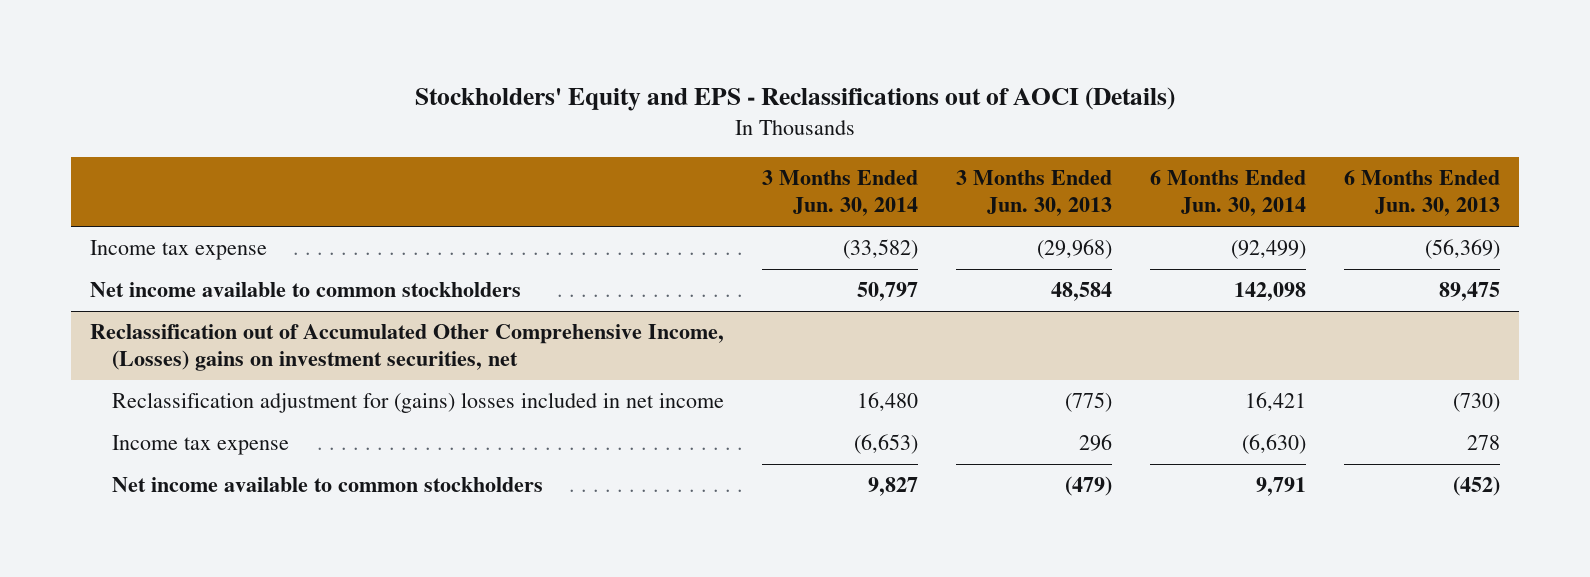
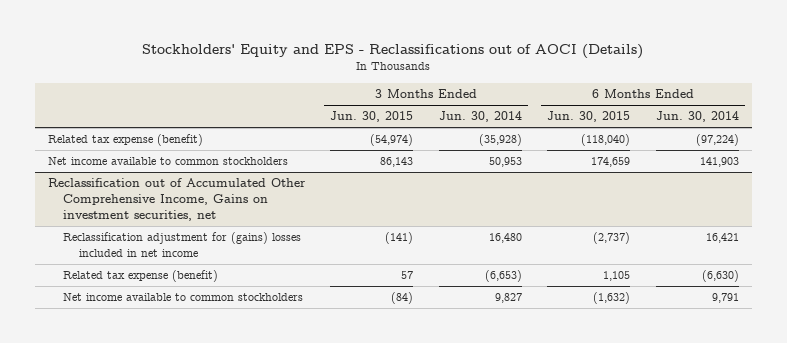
- | 3 Months Ended Jun. 30, 2014 | 3 Months Ended Jun. 30, 2013 | 6 Months Ended Jun. 30, 2014 | 6 Months Ended Jun. 30, 2013
+ | 3 Months Ended Jun. 30, 2015 | 3 Months Ended Jun. 30, 2014 | 6 Months Ended Jun. 30, 2015 | 6 Months Ended Jun. 30, 2014
- Income tax expense | (33,582) | (29,968) | (92,499) | (56,369)
- Net income available to common stockholders | 50,797 | 48,584 | 142,098 | 89,475
- Reclassification out of Accumulated Other Comprehensive Income, (Losses) gains on investment securities, net
+ Related tax expense (benefit) | (54,974) | (35,928) | (118,040) | (97,224)
+ Net income available to common stockholders | 86,143 | 50,953 | 174,659 | 141,903
+ Reclassification out of Accumulated Other Comprehensive Income, Gains on investment securities, net
- Income tax expense | (6,653) | 296 | (6,630) | 278
+ Related tax expense (benefit) | 57 | (6,653) | 1,105 | (6,630)

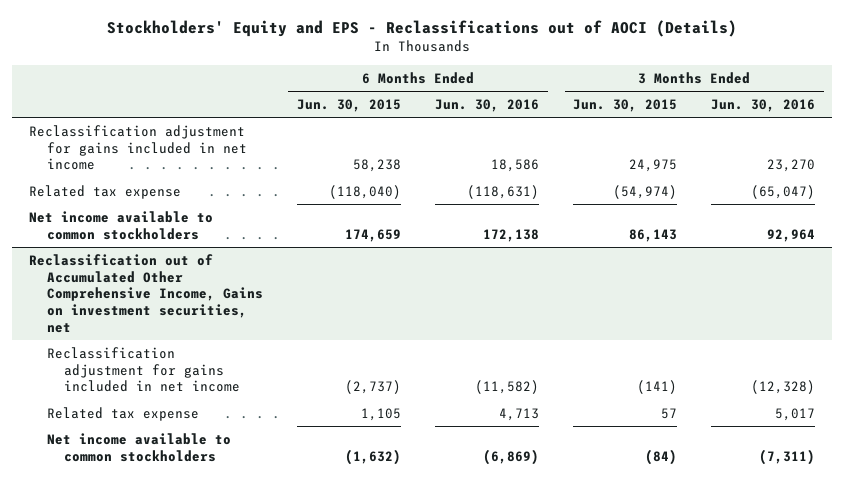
- | 3 Months Ended Jun. 30, 2015 | 3 Months Ended Jun. 30, 2014 | 6 Months Ended Jun. 30, 2015 | 6 Months Ended Jun. 30, 2014
+ | 6 Months Ended Jun. 30, 2015 | 6 Months Ended Jun. 30, 2016 | 3 Months Ended Jun. 30, 2015 | 3 Months Ended Jun. 30, 2016
- Related tax expense (benefit) | (54,974) | (35,928) | (118,040) | (97,224)
+ Reclassification adjustment for gains included in net income | 58,238 | 18,586 | 24,975 | 23,270
+ Related tax expense | (118,040) | (118,631) | (54,974) | (65,047)
@ Reclassification out of Accumulated Other Comprehensive Income, Gains on investment securities, net
- Reclassification adjustment for (gains) losses included in net income | (141) | 16,480 | (2,737) | 16,421
- Related tax expense (benefit) | 57 | (6,653) | 1,105 | (6,630)
+ Reclassification adjustment for gains included in net income | (2,737) | (11,582) | (141) | (12,328)
+ Related tax expense | 1,105 | 4,713 | 57 | 5,017

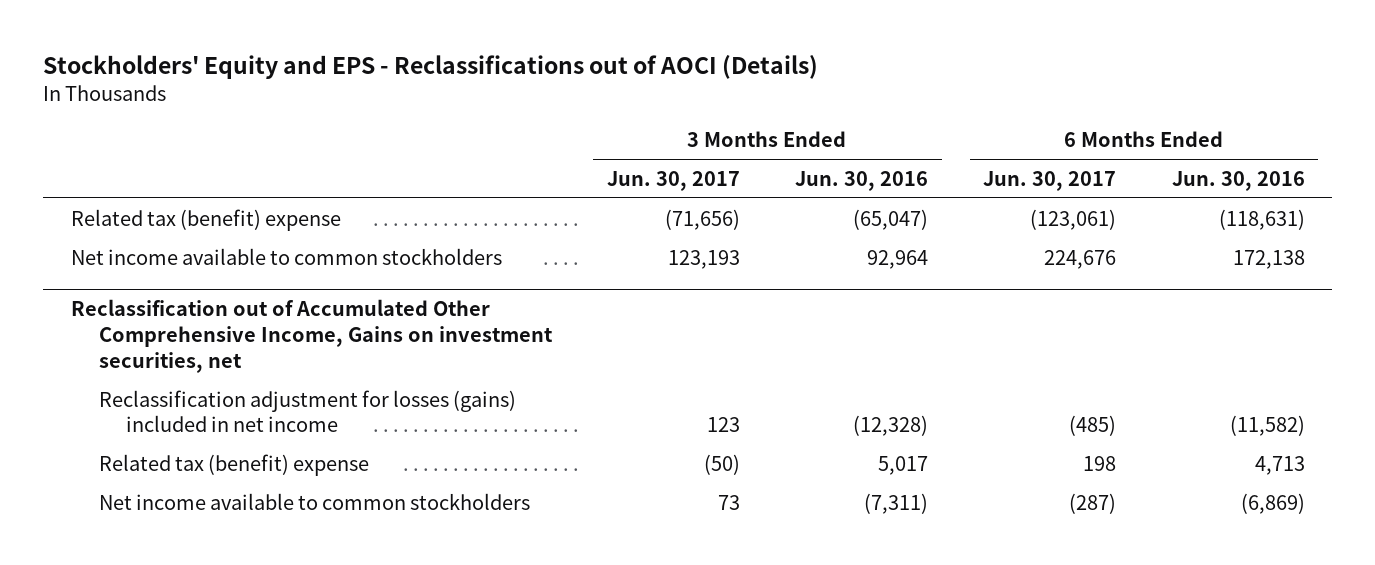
- | 6 Months Ended Jun. 30, 2015 | 6 Months Ended Jun. 30, 2016 | 3 Months Ended Jun. 30, 2015 | 3 Months Ended Jun. 30, 2016
+ | 3 Months Ended Jun. 30, 2017 | 3 Months Ended Jun. 30, 2016 | 6 Months Ended Jun. 30, 2017 | 6 Months Ended Jun. 30, 2016
- Reclassification adjustment for gains included in net income | 58,238 | 18,586 | 24,975 | 23,270
- Related tax expense | (118,040) | (118,631) | (54,974) | (65,047)
+ Related tax (benefit) expense | (71,656) | (65,047) | (123,061) | (118,631)
@ Reclassification out of Accumulated Other Comprehensive Income, Gains on investment securities, net
- Reclassification adjustment for gains included in net income | (2,737) | (11,582) | (141) | (12,328)
- Related tax expense | 1,105 | 4,713 | 57 | 5,017
+ Reclassification adjustment for losses (gains) included in net income | 123 | (12,328) | (485) | (11,582)
+ Related tax (benefit) expense | (50) | 5,017 | 198 | 4,713

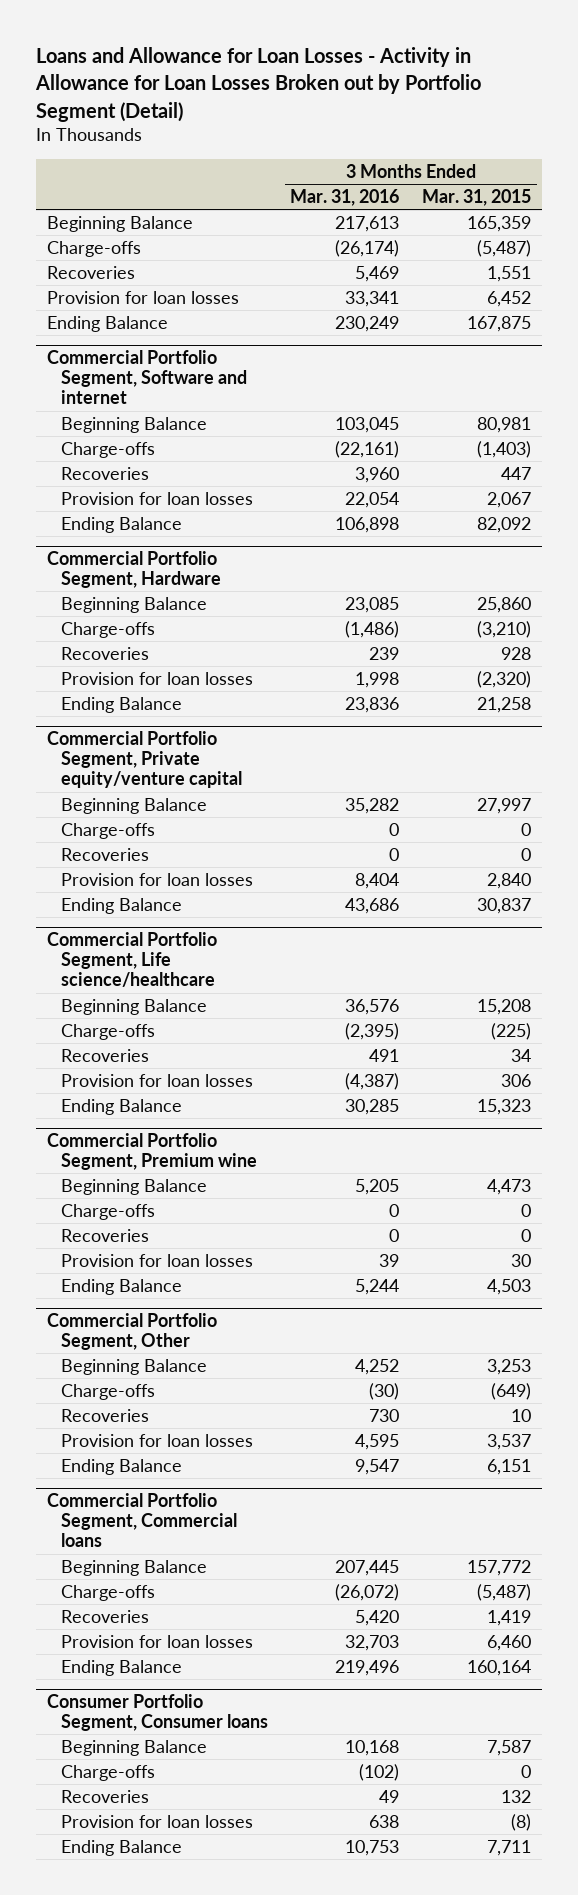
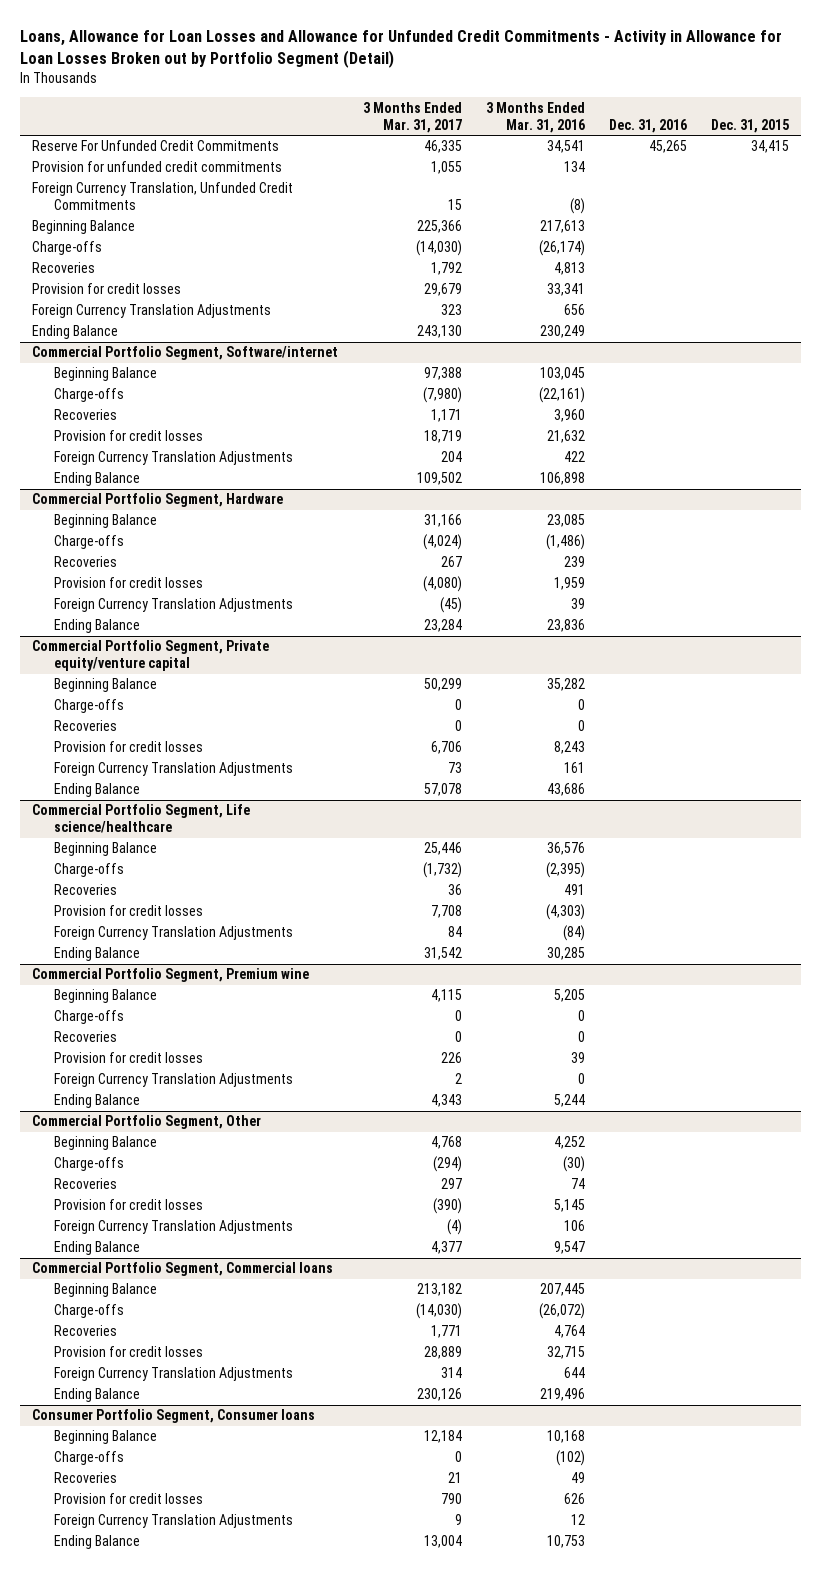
- Loans and Allowance for Loan Losses - Activity in Allowance for Loan Losses Broken out by Portfolio Segment (Detail)
+ Loans, Allowance for Loan Losses and Allowance for Unfunded Credit Commitments - Activity in Allowance for Loan Losses Broken out by Portfolio Segment (Detail)
- | 3 Months Ended Mar. 31, 2016 | 3 Months Ended Mar. 31, 2015
+ | 3 Months Ended Mar. 31, 2017 | 3 Months Ended Mar. 31, 2016 | Dec. 31, 2016 | Dec. 31, 2015
+ Reserve For Unfunded Credit Commitments | 46,335 | 34,541 | 45,265 | 34,415
+ Provision for unfunded credit commitments | 1,055 | 134 | |
+ Foreign Currency Translation, Unfunded Credit Commitments | 15 | (8) | |
- Recoveries | 5,469 | 1,551
- Provision for loan losses | 33,341 | 6,452
+ Recoveries | 1,792 | 4,813 | |
+ Provision for credit losses | 29,679 | 33,341 | |
+ Foreign Currency Translation Adjustments | 323 | 656 | |
- Commercial Portfolio Segment, Software and internet
+ Commercial Portfolio Segment, Software/internet
- Provision for loan losses | 22,054 | 2,067
+ Provision for credit losses | 18,719 | 21,632 | |
+ Foreign Currency Translation Adjustments | 204 | 422 | |
@ Commercial Portfolio Segment, Hardware
- Provision for loan losses | 1,998 | (2,320)
+ Provision for credit losses | (4,080) | 1,959 | |
+ Foreign Currency Translation Adjustments | (45) | 39 | |
@ Commercial Portfolio Segment, Private equity/venture capital
- Provision for loan losses | 8,404 | 2,840
+ Provision for credit losses | 6,706 | 8,243 | |
+ Foreign Currency Translation Adjustments | 73 | 161 | |
@ Commercial Portfolio Segment, Life science/healthcare
- Provision for loan losses | (4,387) | 306
+ Provision for credit losses | 7,708 | (4,303) | |
+ Foreign Currency Translation Adjustments | 84 | (84) | |
@ Commercial Portfolio Segment, Premium wine
- Provision for loan losses | 39 | 30
+ Provision for credit losses | 226 | 39 | |
+ Foreign Currency Translation Adjustments | 2 | 0 | |
@ Commercial Portfolio Segment, Other
- Recoveries | 730 | 10
- Provision for loan losses | 4,595 | 3,537
+ Recoveries | 297 | 74 | |
+ Provision for credit losses | (390) | 5,145 | |
+ Foreign Currency Translation Adjustments | (4) | 106 | |
@ Commercial Portfolio Segment, Commercial loans
- Recoveries | 5,420 | 1,419
- Provision for loan losses | 32,703 | 6,460
+ Recoveries | 1,771 | 4,764 | |
+ Provision for credit losses | 28,889 | 32,715 | |
+ Foreign Currency Translation Adjustments | 314 | 644 | |
@ Consumer Portfolio Segment, Consumer loans
- Provision for loan losses | 638 | (8)
+ Provision for credit losses | 790 | 626 | |
+ Foreign Currency Translation Adjustments | 9 | 12 | |

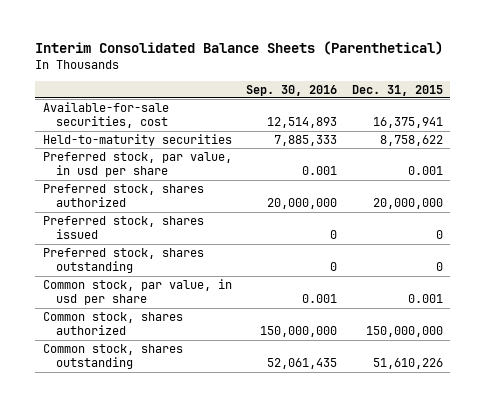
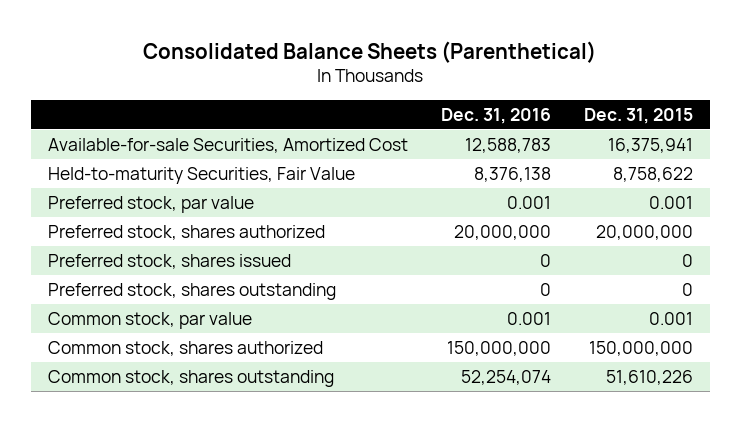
- Interim Consolidated Balance Sheets (Parenthetical)
+ Consolidated Balance Sheets (Parenthetical)
- | Sep. 30, 2016 | Dec. 31, 2015
+ | Dec. 31, 2016 | Dec. 31, 2015
- Available-for-sale securities, cost | 12,514,893 | 16,375,941
- Held-to-maturity securities | 7,885,333 | 8,758,622
- Preferred stock, par value, in usd per share | 0.001 | 0.001
+ Available-for-sale Securities, Amortized Cost | 12,588,783 | 16,375,941
+ Held-to-maturity Securities, Fair Value | 8,376,138 | 8,758,622
+ Preferred stock, par value | 0.001 | 0.001
- Common stock, par value, in usd per share | 0.001 | 0.001
+ Common stock, par value | 0.001 | 0.001

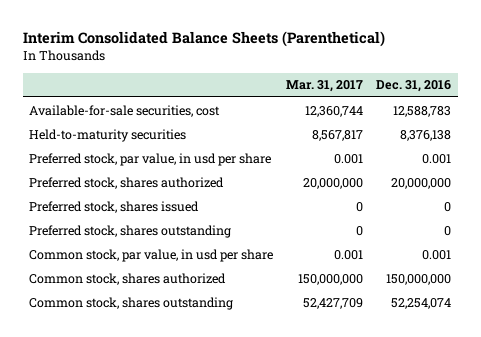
- Consolidated Balance Sheets (Parenthetical)
+ Interim Consolidated Balance Sheets (Parenthetical)
- | Dec. 31, 2016 | Dec. 31, 2015
+ | Mar. 31, 2017 | Dec. 31, 2016
- Available-for-sale Securities, Amortized Cost | 12,588,783 | 16,375,941
- Held-to-maturity Securities, Fair Value | 8,376,138 | 8,758,622
- Preferred stock, par value | 0.001 | 0.001
+ Available-for-sale securities, cost | 12,360,744 | 12,588,783
+ Held-to-maturity securities | 8,567,817 | 8,376,138
+ Preferred stock, par value, in usd per share | 0.001 | 0.001
- Common stock, par value | 0.001 | 0.001
+ Common stock, par value, in usd per share | 0.001 | 0.001

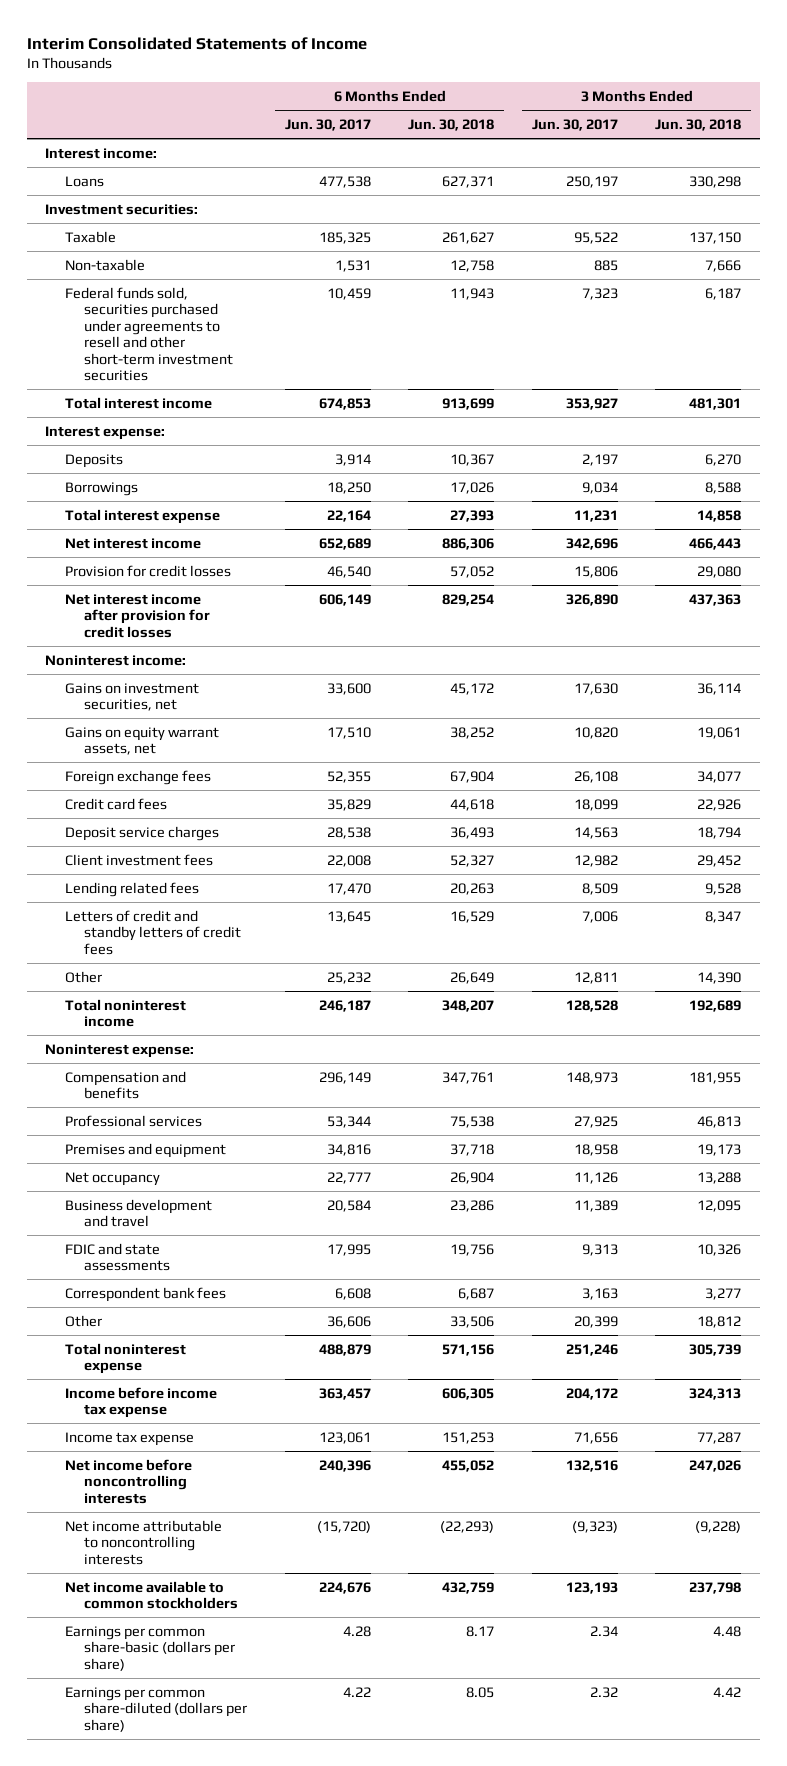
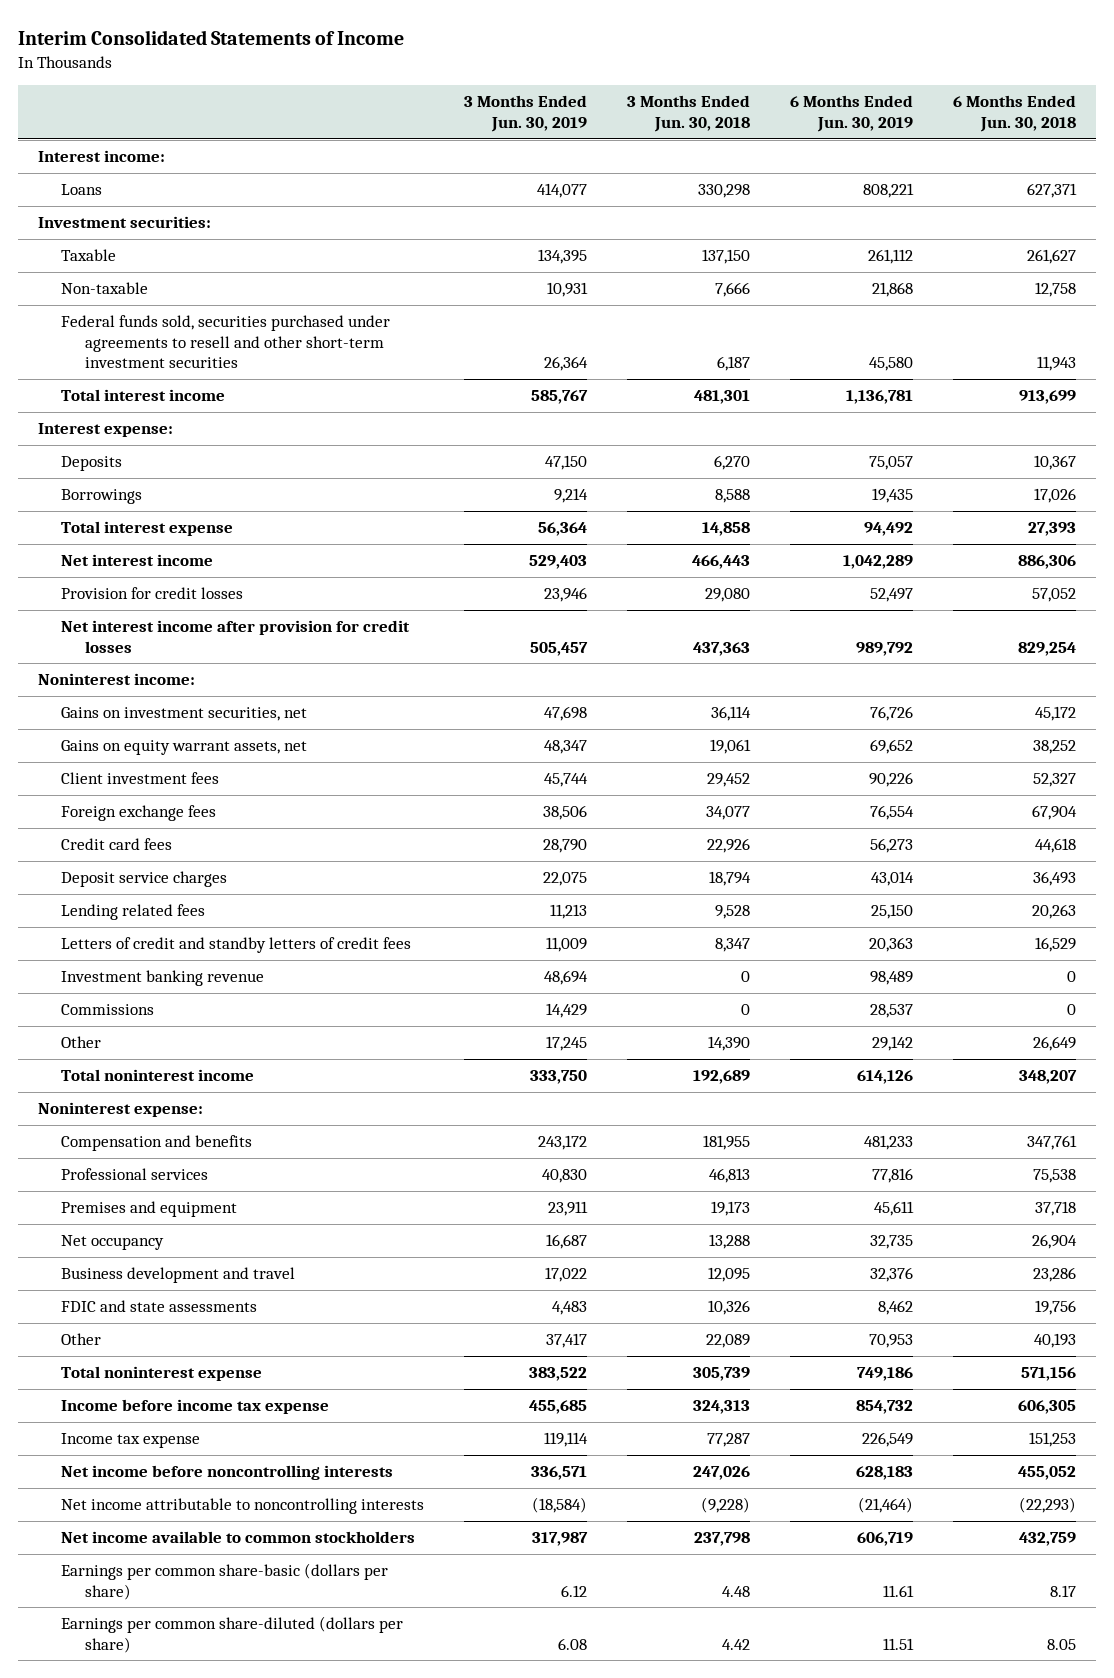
- | 6 Months Ended Jun. 30, 2017 | 6 Months Ended Jun. 30, 2018 | 3 Months Ended Jun. 30, 2017 | 3 Months Ended Jun. 30, 2018
+ | 3 Months Ended Jun. 30, 2019 | 3 Months Ended Jun. 30, 2018 | 6 Months Ended Jun. 30, 2019 | 6 Months Ended Jun. 30, 2018
moved up: Client investment fees | 45,744 | 29,452 | 90,226 | 52,327
+ Investment banking revenue | 48,694 | 0 | 98,489 | 0
+ Commissions | 14,429 | 0 | 28,537 | 0
- Correspondent bank fees | 6,608 | 6,687 | 3,163 | 3,277
- Other | 36,606 | 33,506 | 20,399 | 18,812
+ Other | 37,417 | 22,089 | 70,953 | 40,193

